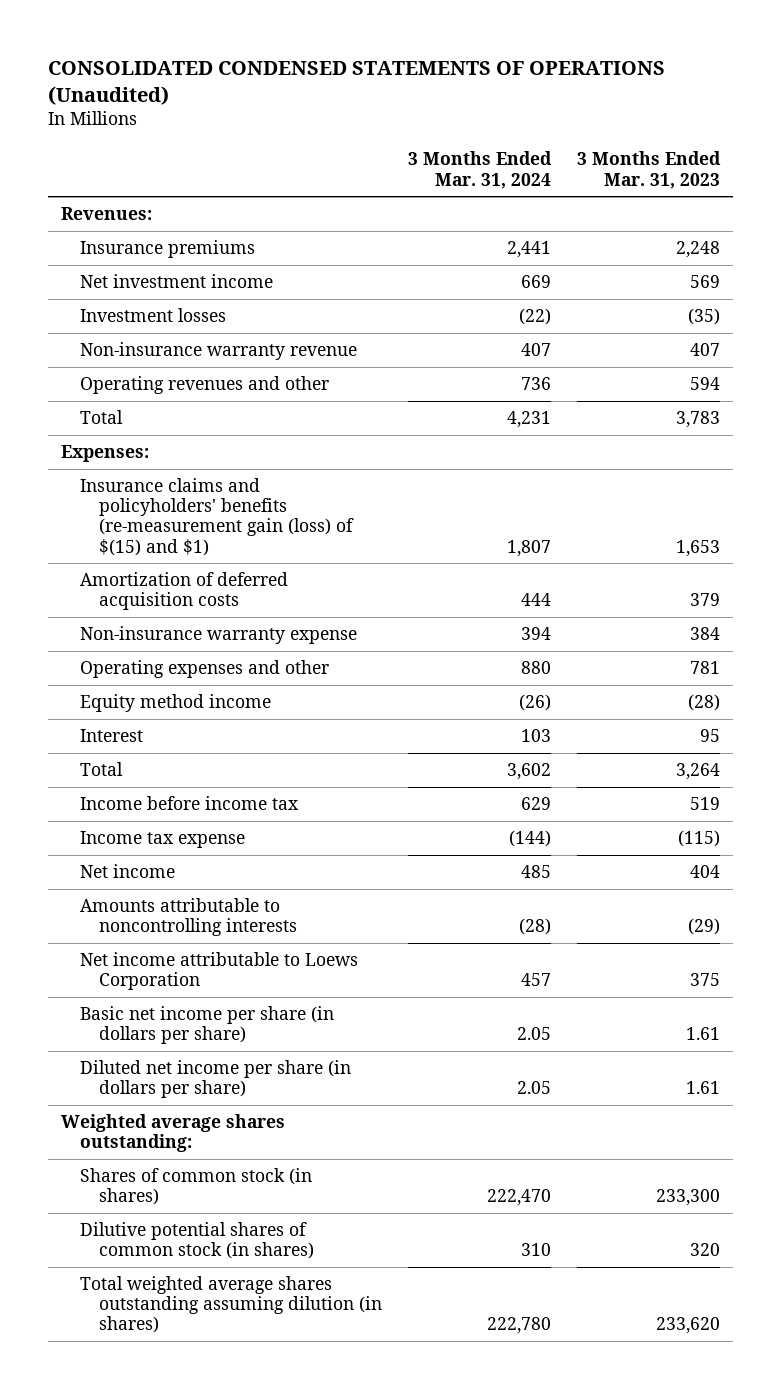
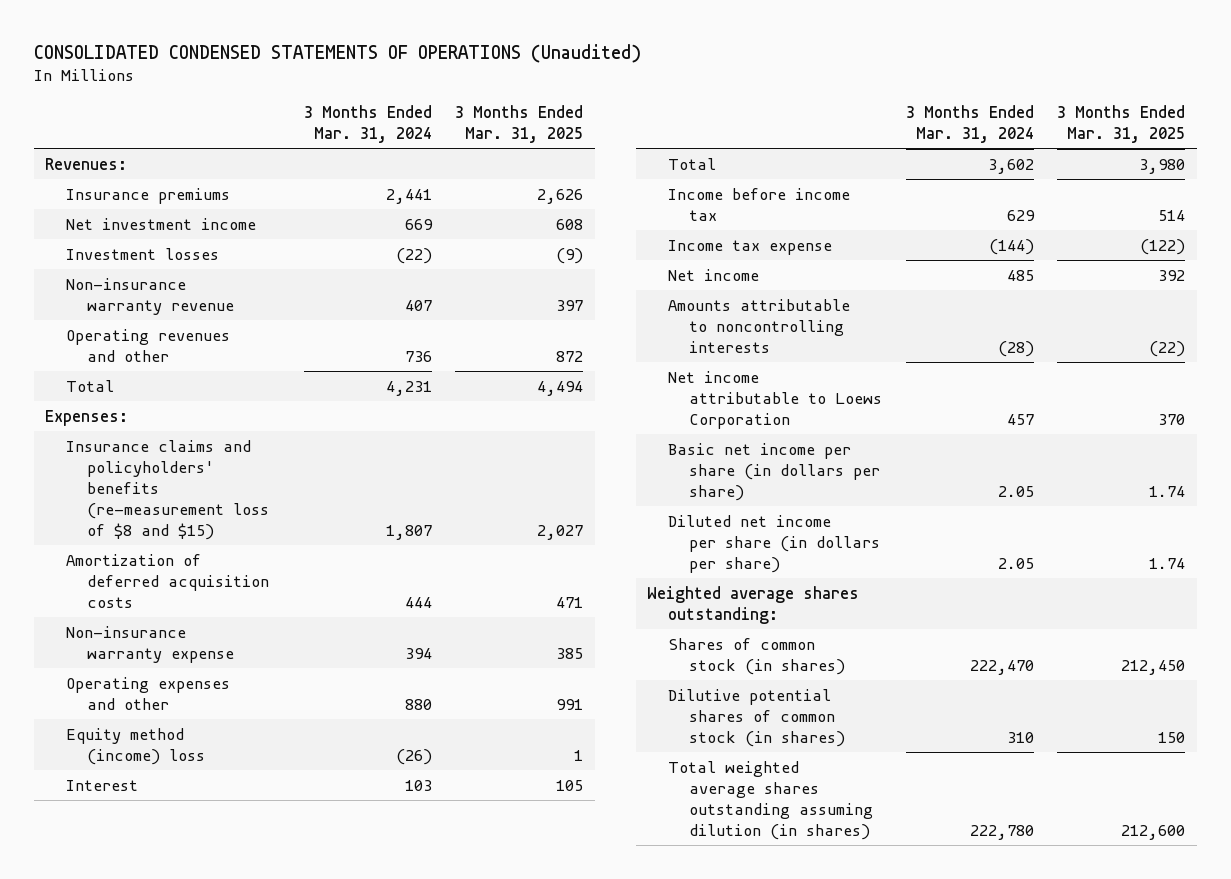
- | 3 Months Ended Mar. 31, 2024 | 3 Months Ended Mar. 31, 2023
+ | 3 Months Ended Mar. 31, 2024 | 3 Months Ended Mar. 31, 2025
- Insurance claims and policyholders' benefits (re-measurement gain (loss) of $(15) and $1) | 1,807 | 1,653
+ Insurance claims and policyholders' benefits (re-measurement loss of $8 and $15) | 1,807 | 2,027
- Equity method income | (26) | (28)
+ Equity method (income) loss | (26) | 1

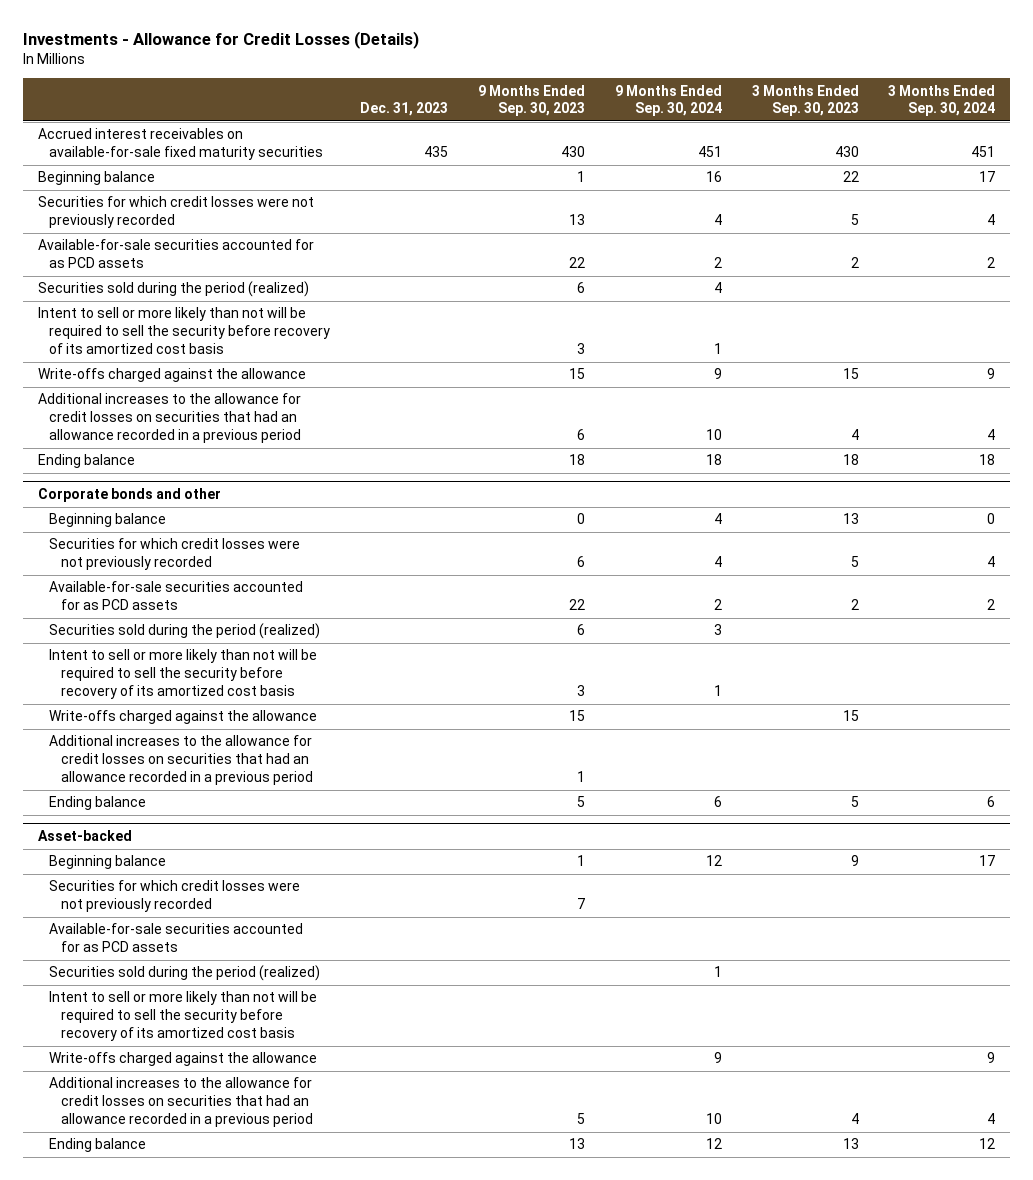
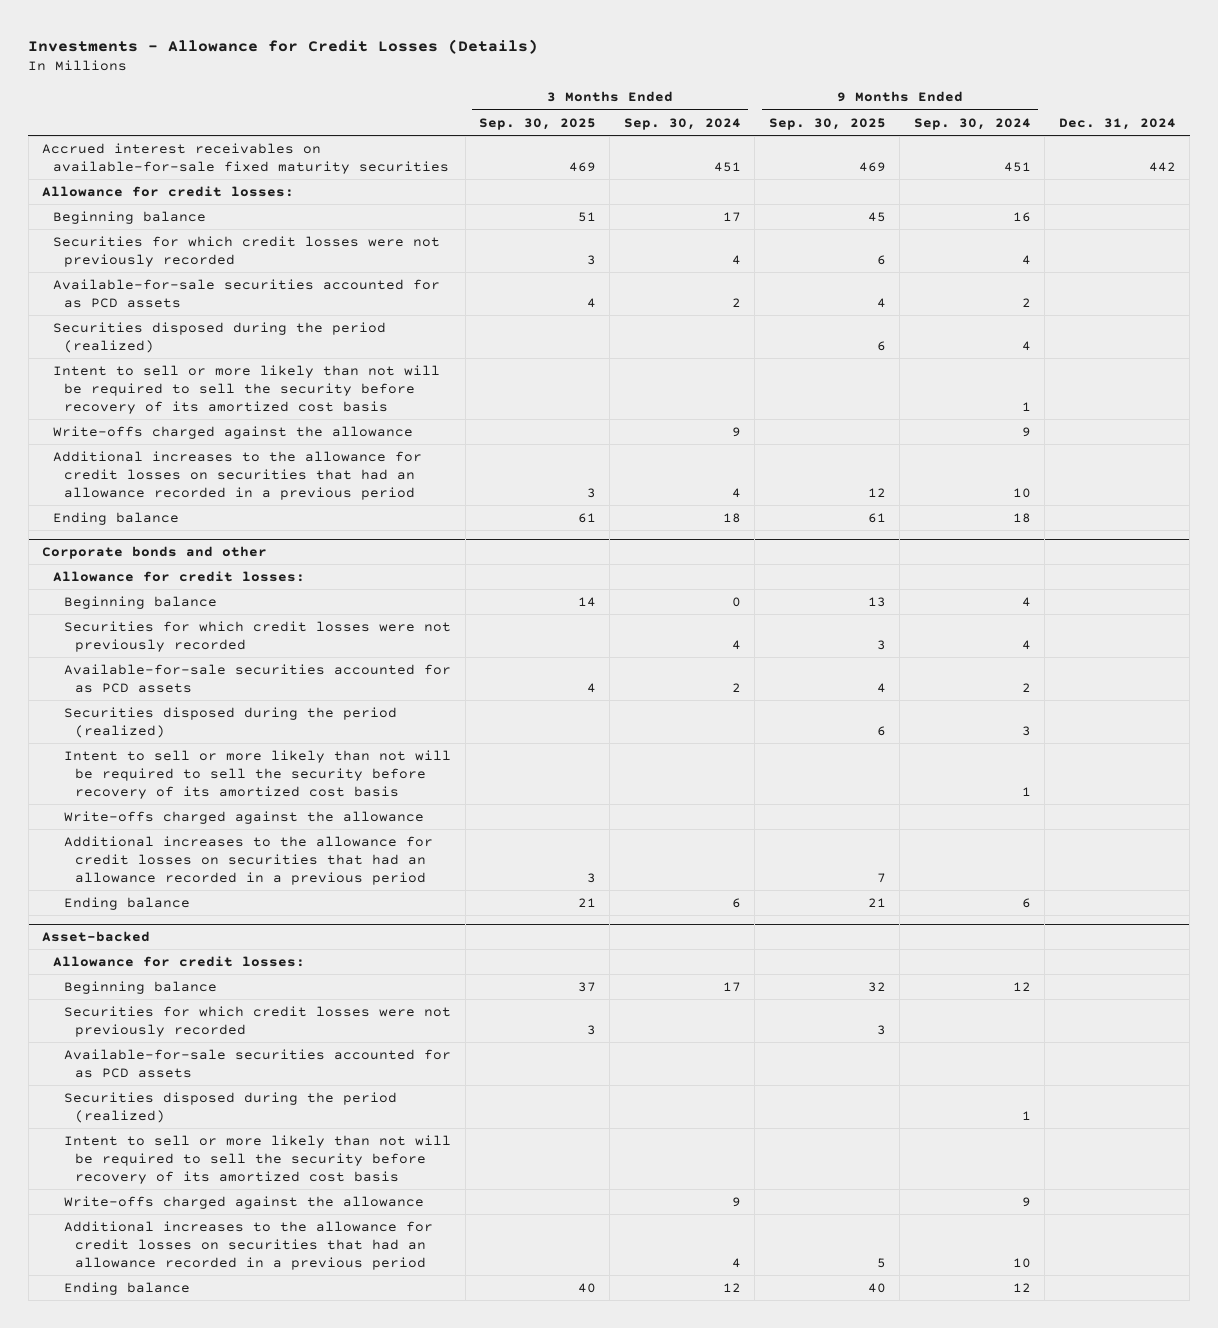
- | Dec. 31, 2023 | 9 Months Ended Sep. 30, 2023 | 9 Months Ended Sep. 30, 2024 | 3 Months Ended Sep. 30, 2023 | 3 Months Ended Sep. 30, 2024
+ | 3 Months Ended Sep. 30, 2025 | 3 Months Ended Sep. 30, 2024 | 9 Months Ended Sep. 30, 2025 | 9 Months Ended Sep. 30, 2024 | Dec. 31, 2024
+ Allowance for credit losses:
- Securities sold during the period (realized) | | 6 | 4 | |
+ Securities disposed during the period (realized) | | | 6 | 4 |
@ Corporate bonds and other
+ Allowance for credit losses:
- Securities sold during the period (realized) | | 6 | 3 | |
+ Securities disposed during the period (realized) | | | 6 | 3 |
@ Asset-backed
+ Allowance for credit losses:
- Securities sold during the period (realized) | | | 1 | |
+ Securities disposed during the period (realized) | | | | 1 |

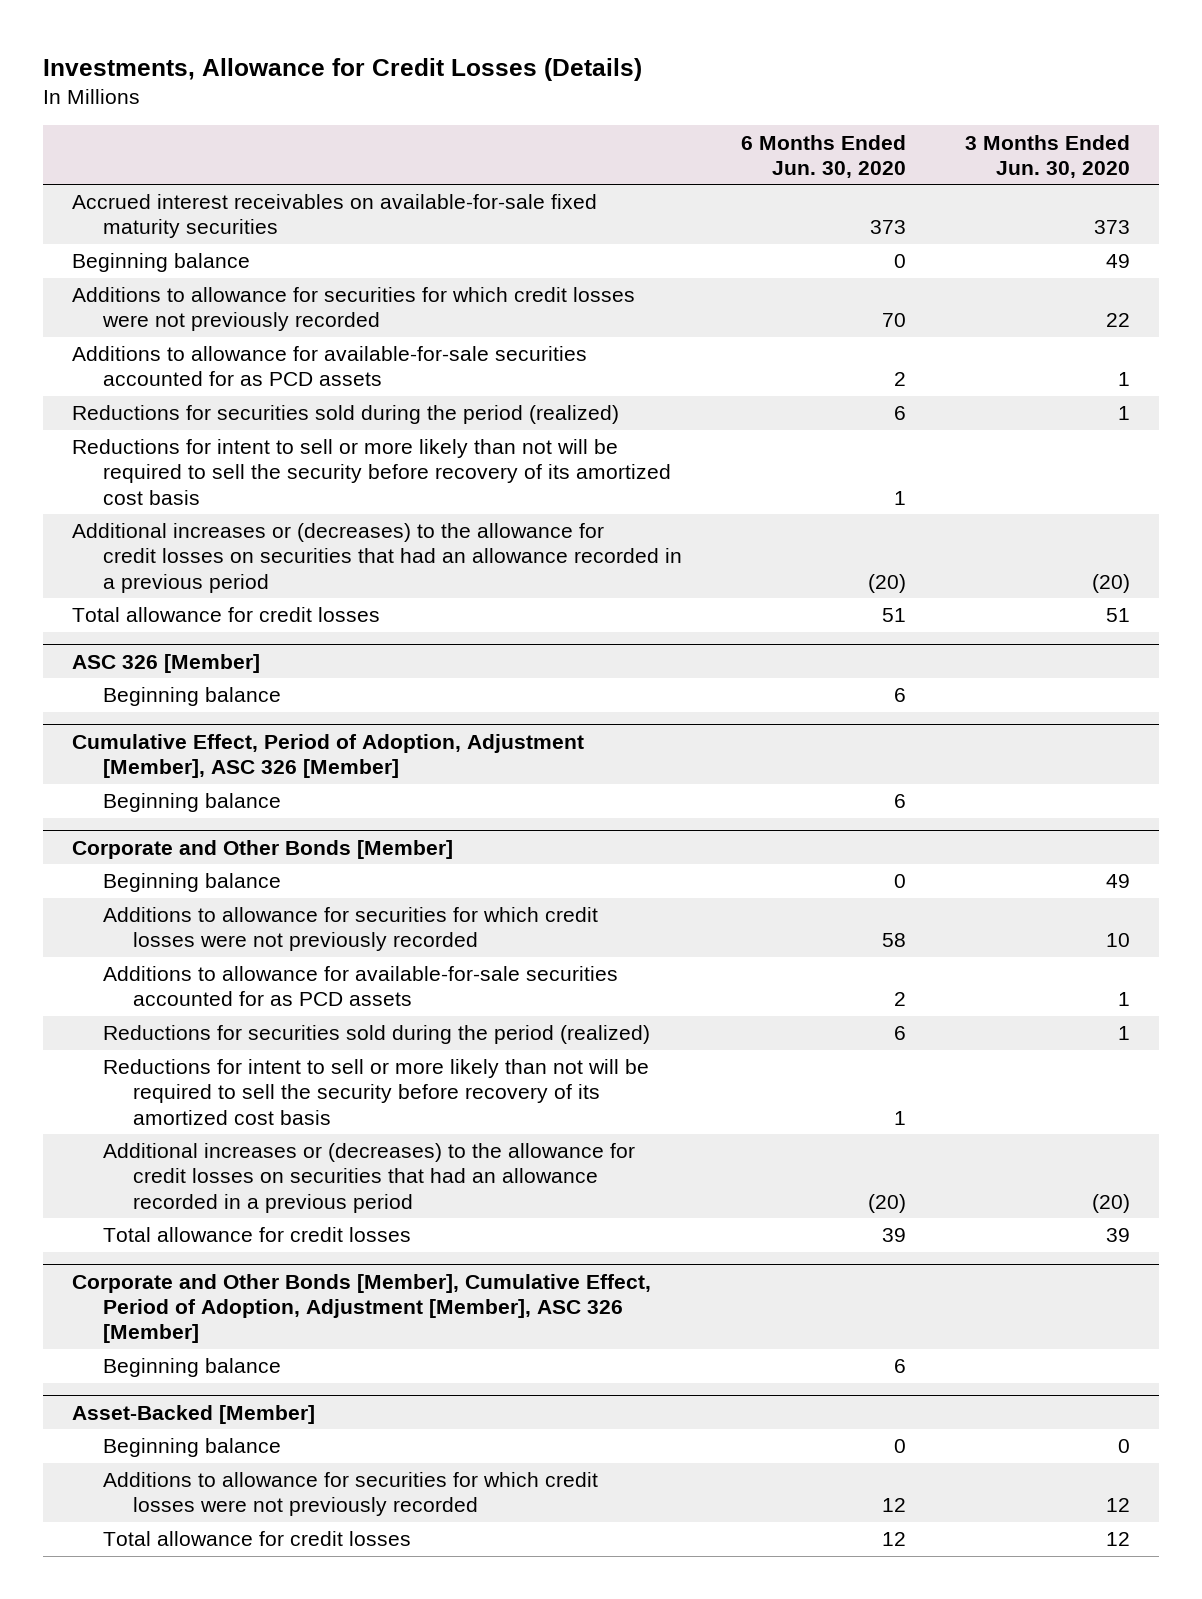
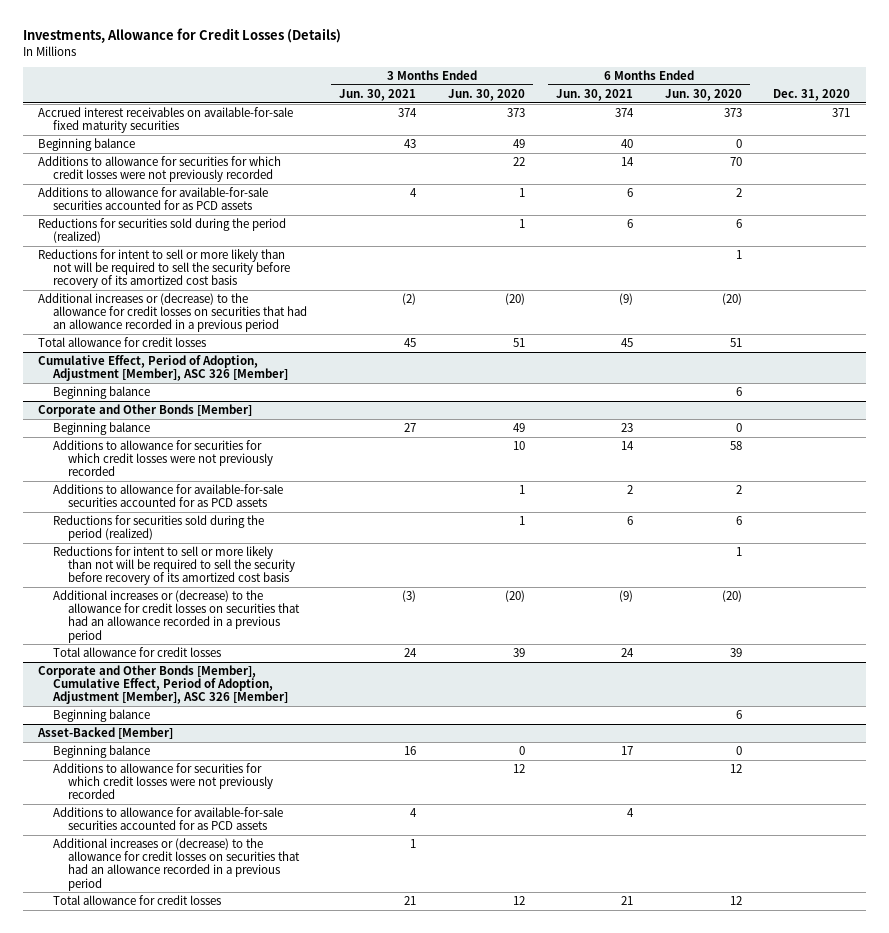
- | 6 Months Ended Jun. 30, 2020 | 3 Months Ended Jun. 30, 2020
+ | 3 Months Ended Jun. 30, 2021 | 3 Months Ended Jun. 30, 2020 | 6 Months Ended Jun. 30, 2021 | 6 Months Ended Jun. 30, 2020 | Dec. 31, 2020
- Additional increases or (decreases) to the allowance for credit losses on securities that had an allowance recorded in a previous period | (20) | (20)
+ Additional increases or (decrease) to the allowance for credit losses on securities that had an allowance recorded in a previous period | (2) | (20) | (9) | (20) |
- ASC 326 [Member]
- Beginning balance | 6 |
@ Corporate and Other Bonds [Member]
- Additional increases or (decreases) to the allowance for credit losses on securities that had an allowance recorded in a previous period | (20) | (20)
+ Additional increases or (decrease) to the allowance for credit losses on securities that had an allowance recorded in a previous period | (3) | (20) | (9) | (20) |
@ Asset-Backed [Member]
+ Additions to allowance for available-for-sale securities accounted for as PCD assets | 4 | | 4 | |
+ Additional increases or (decrease) to the allowance for credit losses on securities that had an allowance recorded in a previous period | 1 | | | |

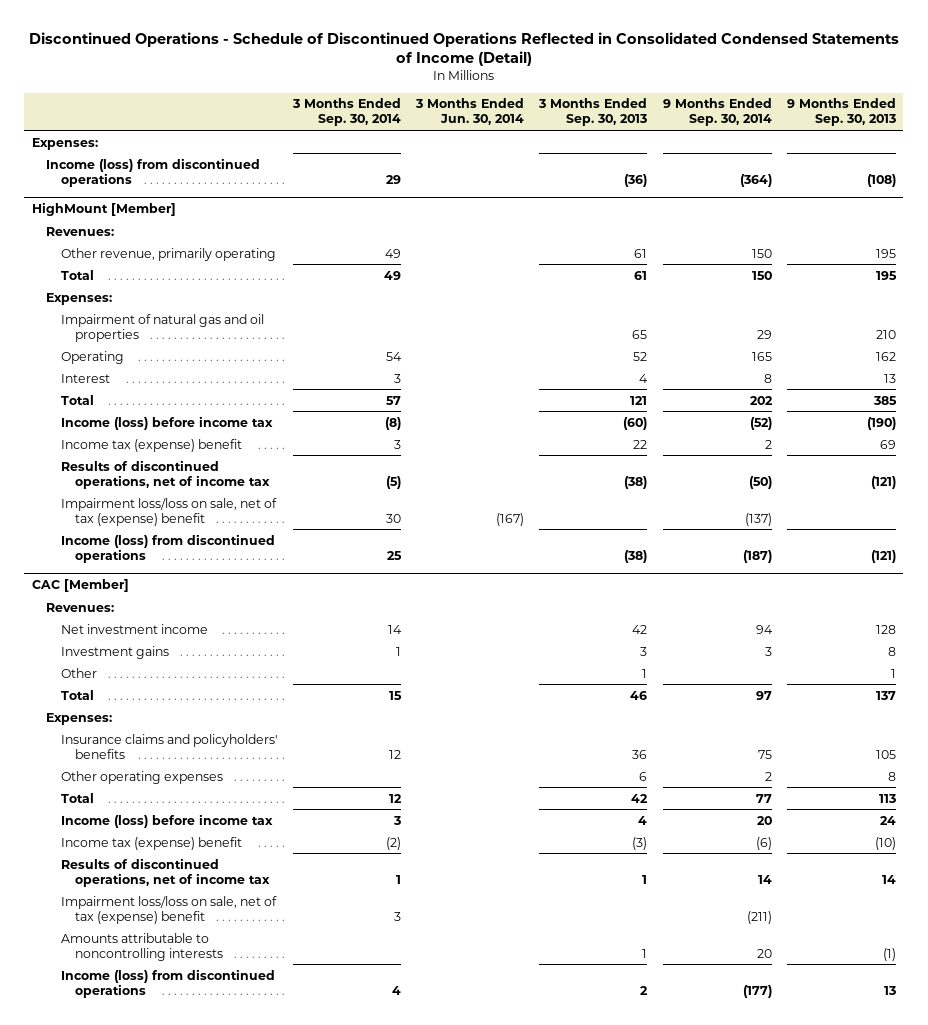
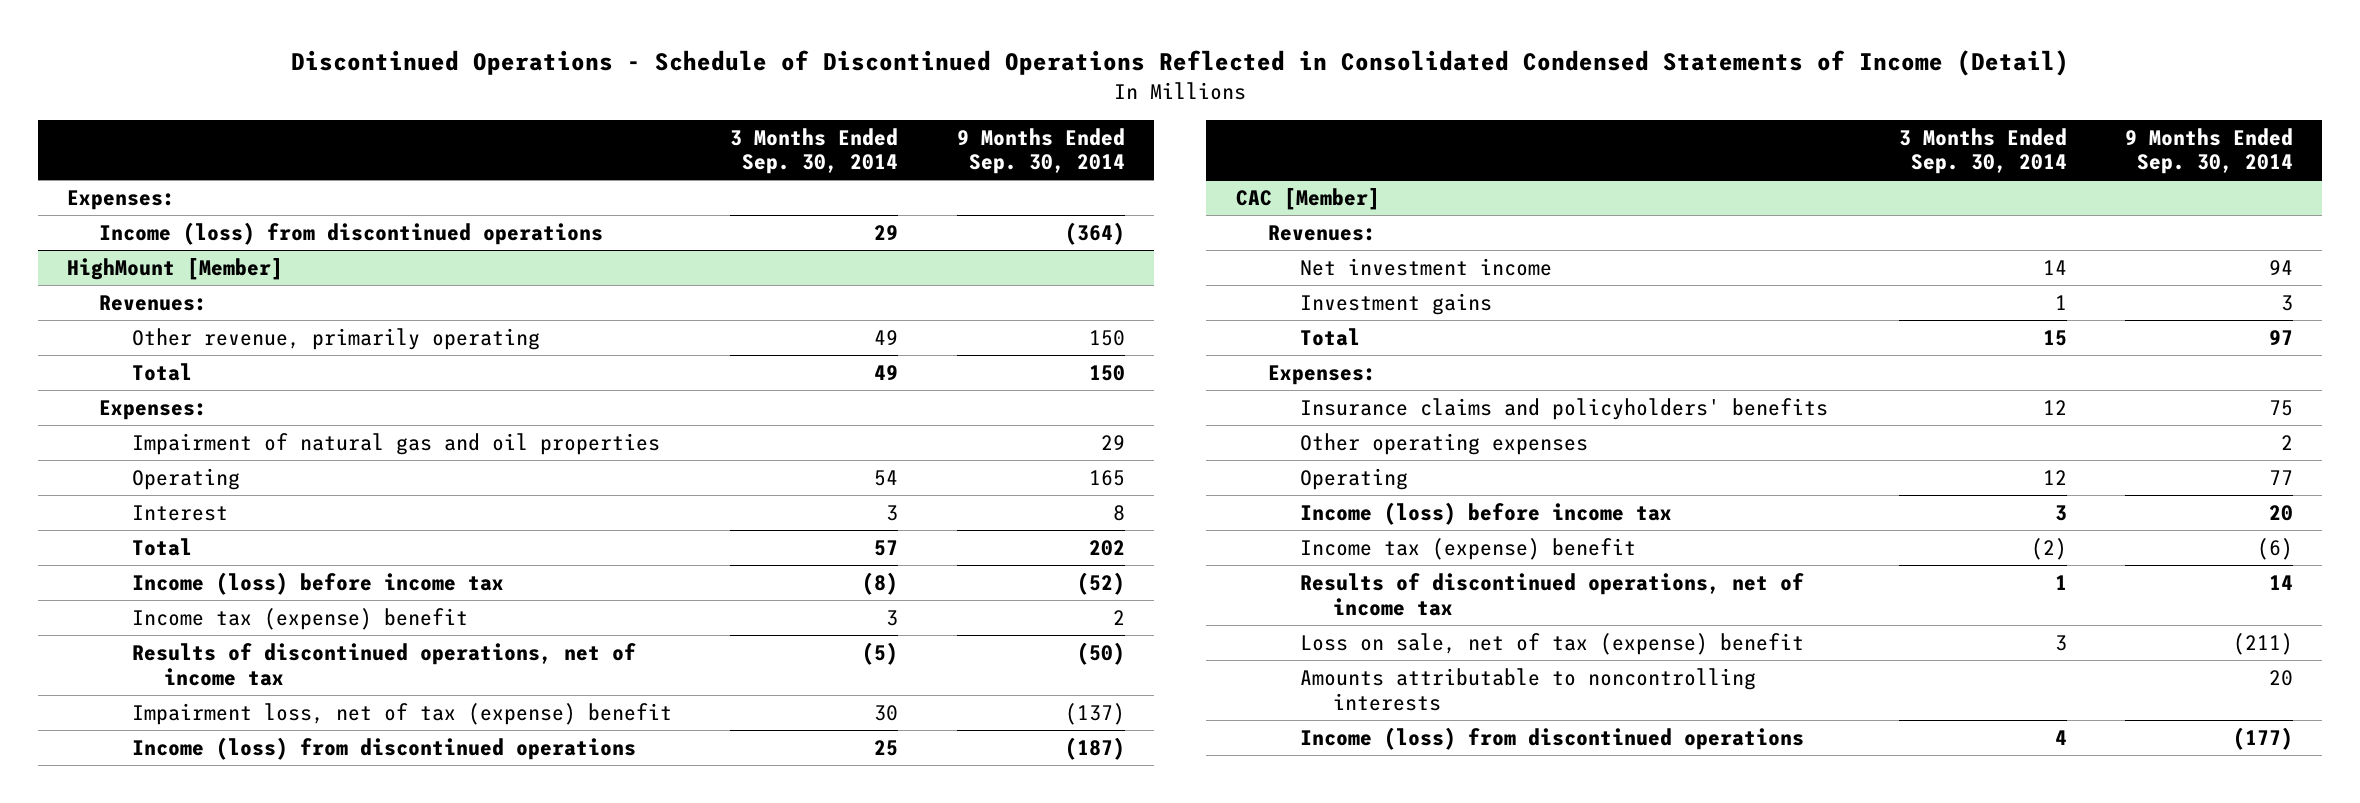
- | 3 Months Ended Sep. 30, 2014 | 3 Months Ended Jun. 30, 2014 | 3 Months Ended Sep. 30, 2013 | 9 Months Ended Sep. 30, 2014 | 9 Months Ended Sep. 30, 2013
+ | 3 Months Ended Sep. 30, 2014 | 9 Months Ended Sep. 30, 2014
@ HighMount [Member]
- Impairment loss/loss on sale, net of tax (expense) benefit | 30 | (167) | | (137) |
+ Impairment loss, net of tax (expense) benefit | 30 | (137)
@ CAC [Member]
- Other | | | 1 | | 1
- Total | 12 | | 42 | 77 | 113
+ Operating | 12 | 77
- Impairment loss/loss on sale, net of tax (expense) benefit | 3 | | | (211) |
+ Loss on sale, net of tax (expense) benefit | 3 | (211)

